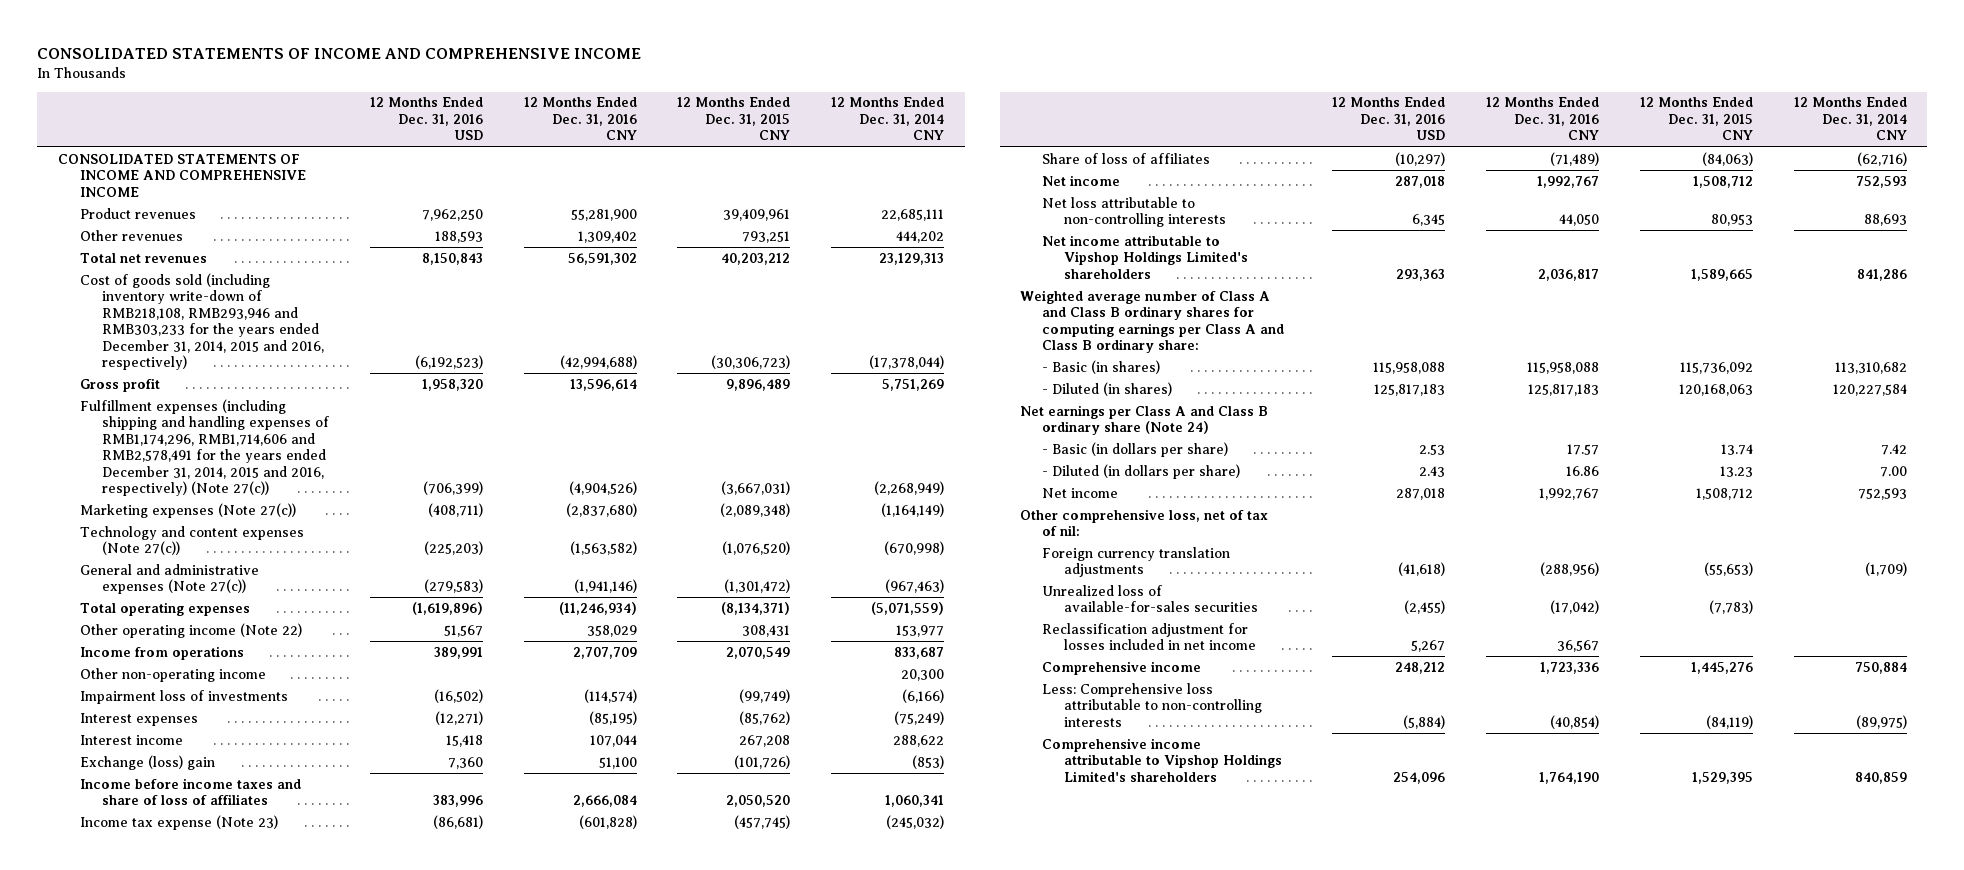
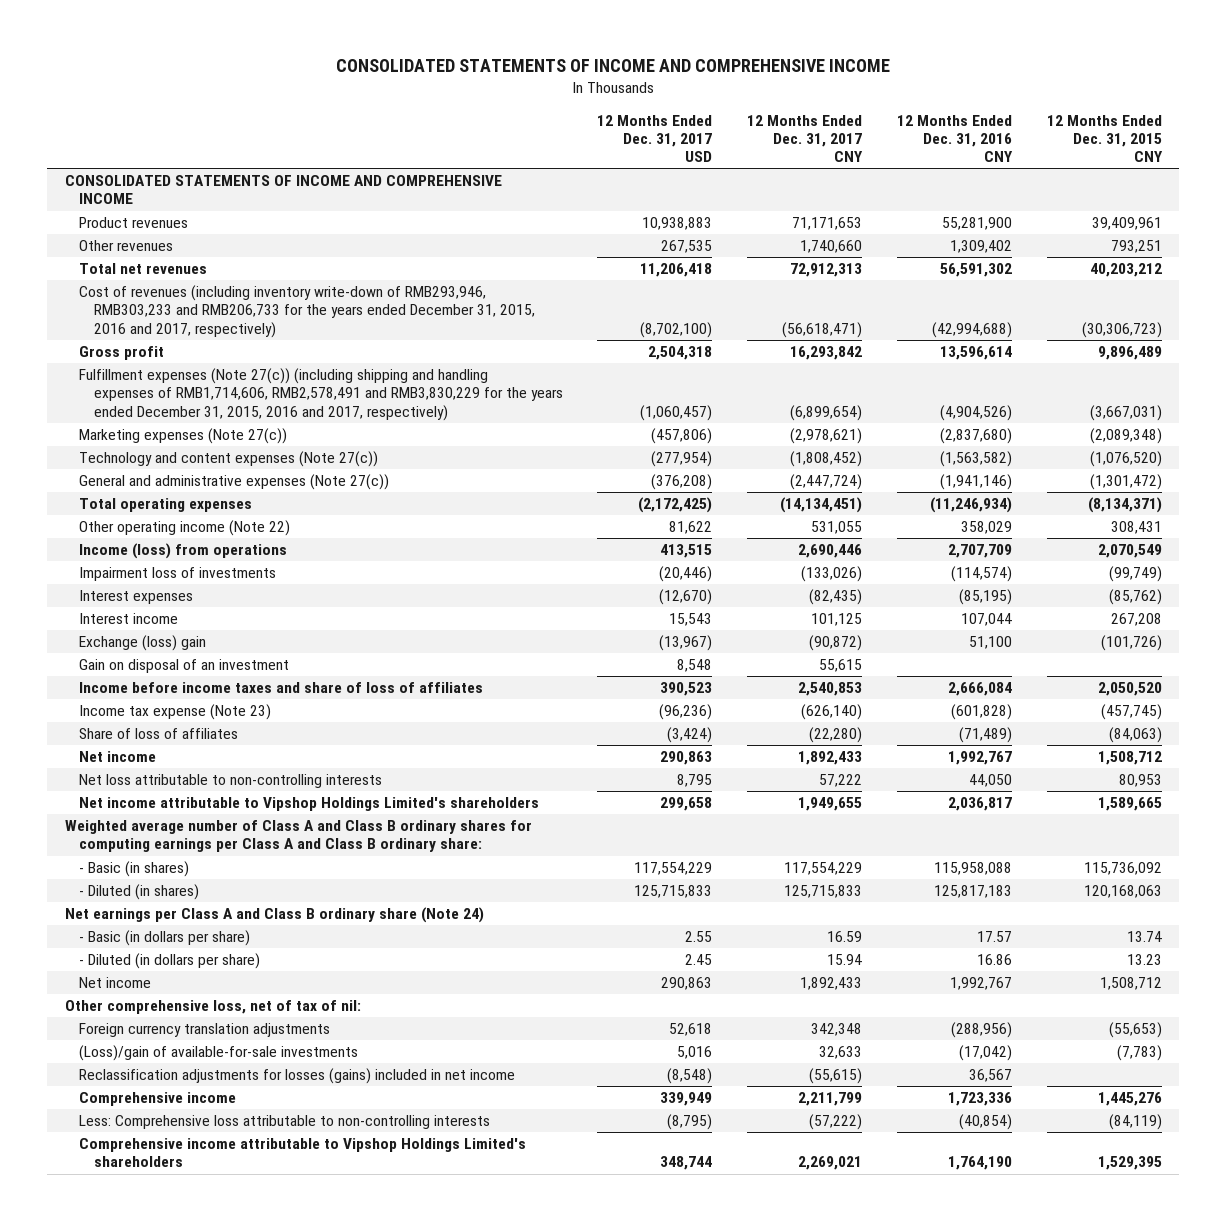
- | 12 Months Ended Dec. 31, 2016 USD | 12 Months Ended Dec. 31, 2016 CNY | 12 Months Ended Dec. 31, 2015 CNY | 12 Months Ended Dec. 31, 2014 CNY
+ | 12 Months Ended Dec. 31, 2017 USD | 12 Months Ended Dec. 31, 2017 CNY | 12 Months Ended Dec. 31, 2016 CNY | 12 Months Ended Dec. 31, 2015 CNY
- Cost of goods sold (including inventory write-down of RMB218,108, RMB293,946 and RMB303,233 for the years ended December 31, 2014, 2015 and 2016, respectively) | (6,192,523) | (42,994,688) | (30,306,723) | (17,378,044)
+ Cost of revenues (including inventory write-down of RMB293,946, RMB303,233 and RMB206,733 for the years ended December 31, 2015, 2016 and 2017, respectively) | (8,702,100) | (56,618,471) | (42,994,688) | (30,306,723)
- Fulfillment expenses (including shipping and handling expenses of RMB1,174,296, RMB1,714,606 and RMB2,578,491 for the years ended December 31, 2014, 2015 and 2016, respectively) (Note 27(c)) | (706,399) | (4,904,526) | (3,667,031) | (2,268,949)
+ Fulfillment expenses (Note 27(c)) (including shipping and handling expenses of RMB1,714,606, RMB2,578,491 and RMB3,830,229 for the years ended December 31, 2015, 2016 and 2017, respectively) | (1,060,457) | (6,899,654) | (4,904,526) | (3,667,031)
- Income from operations | 389,991 | 2,707,709 | 2,070,549 | 833,687
- Other non-operating income | | | | 20,300
+ Income (loss) from operations | 413,515 | 2,690,446 | 2,707,709 | 2,070,549
+ Gain on disposal of an investment | 8,548 | 55,615 | |
- Unrealized loss of available-for-sales securities | (2,455) | (17,042) | (7,783) |
- Reclassification adjustment for losses included in net income | 5,267 | 36,567 | |
+ (Loss)/gain of available-for-sale investments | 5,016 | 32,633 | (17,042) | (7,783)
+ Reclassification adjustments for losses (gains) included in net income | (8,548) | (55,615) | 36,567 |

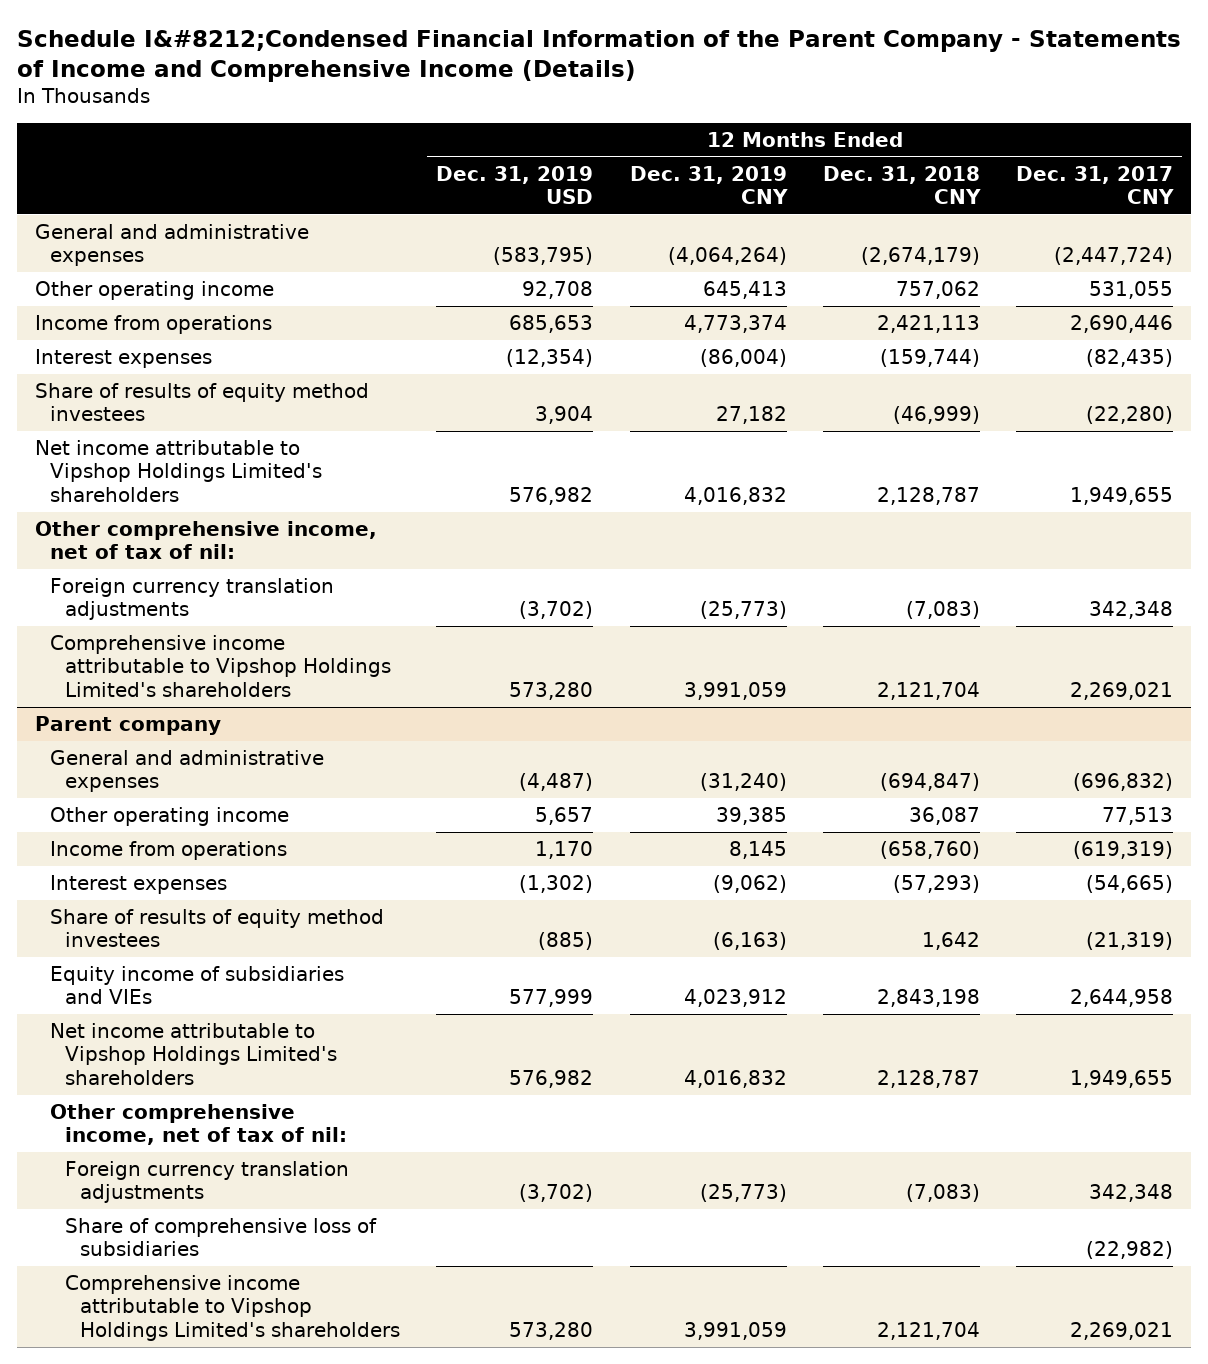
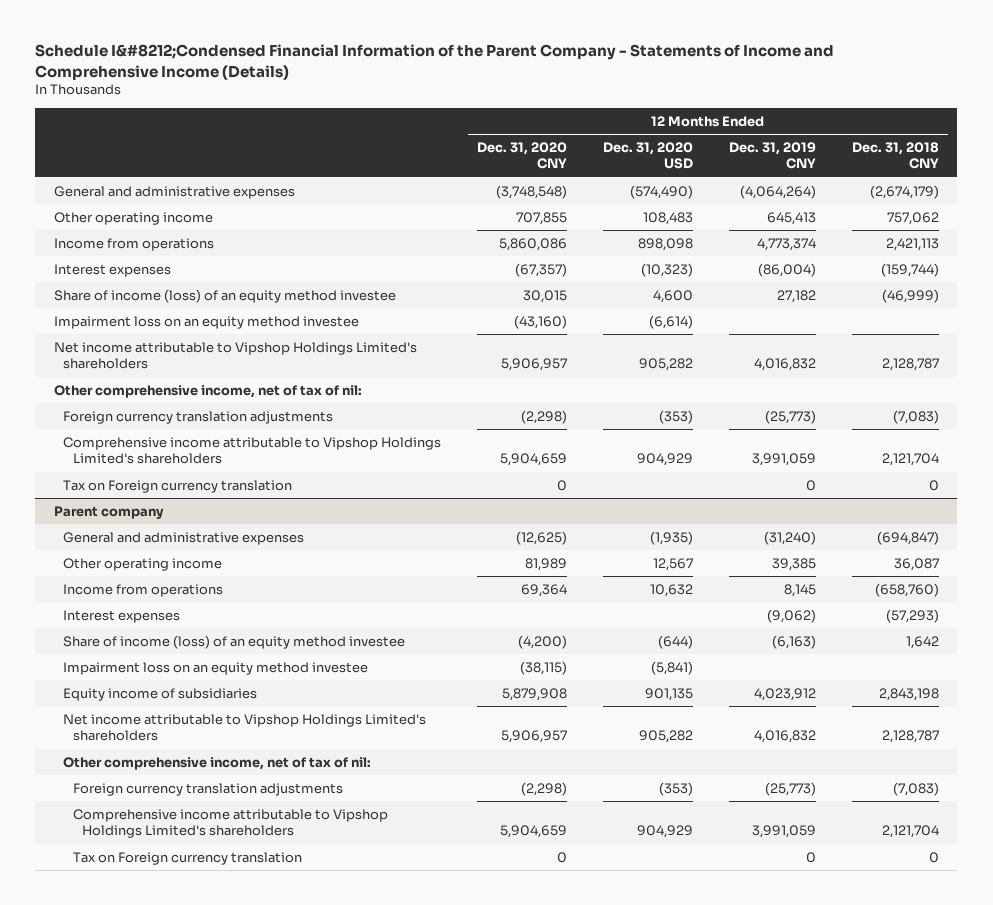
- | 12 Months Ended Dec. 31, 2019 USD | 12 Months Ended Dec. 31, 2019 CNY | 12 Months Ended Dec. 31, 2018 CNY | 12 Months Ended Dec. 31, 2017 CNY
+ | 12 Months Ended Dec. 31, 2020 CNY | 12 Months Ended Dec. 31, 2020 USD | 12 Months Ended Dec. 31, 2019 CNY | 12 Months Ended Dec. 31, 2018 CNY
- Share of results of equity method investees | 3,904 | 27,182 | (46,999) | (22,280)
+ Share of income (loss) of an equity method investee | 30,015 | 4,600 | 27,182 | (46,999)
+ Impairment loss on an equity method investee | (43,160) | (6,614) | |
+ Tax on Foreign currency translation | 0 | | 0 | 0
@ Parent company
- Share of results of equity method investees | (885) | (6,163) | 1,642 | (21,319)
- Equity income of subsidiaries and VIEs | 577,999 | 4,023,912 | 2,843,198 | 2,644,958
+ Share of income (loss) of an equity method investee | (4,200) | (644) | (6,163) | 1,642
+ Impairment loss on an equity method investee | (38,115) | (5,841) | |
+ Equity income of subsidiaries | 5,879,908 | 901,135 | 4,023,912 | 2,843,198
- Share of comprehensive loss of subsidiaries | | | | (22,982)
+ Tax on Foreign currency translation | 0 | | 0 | 0

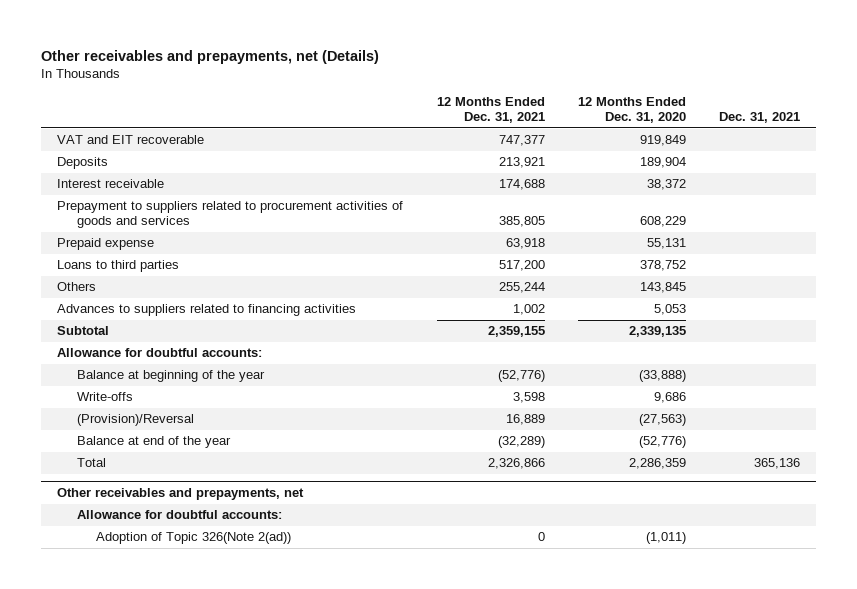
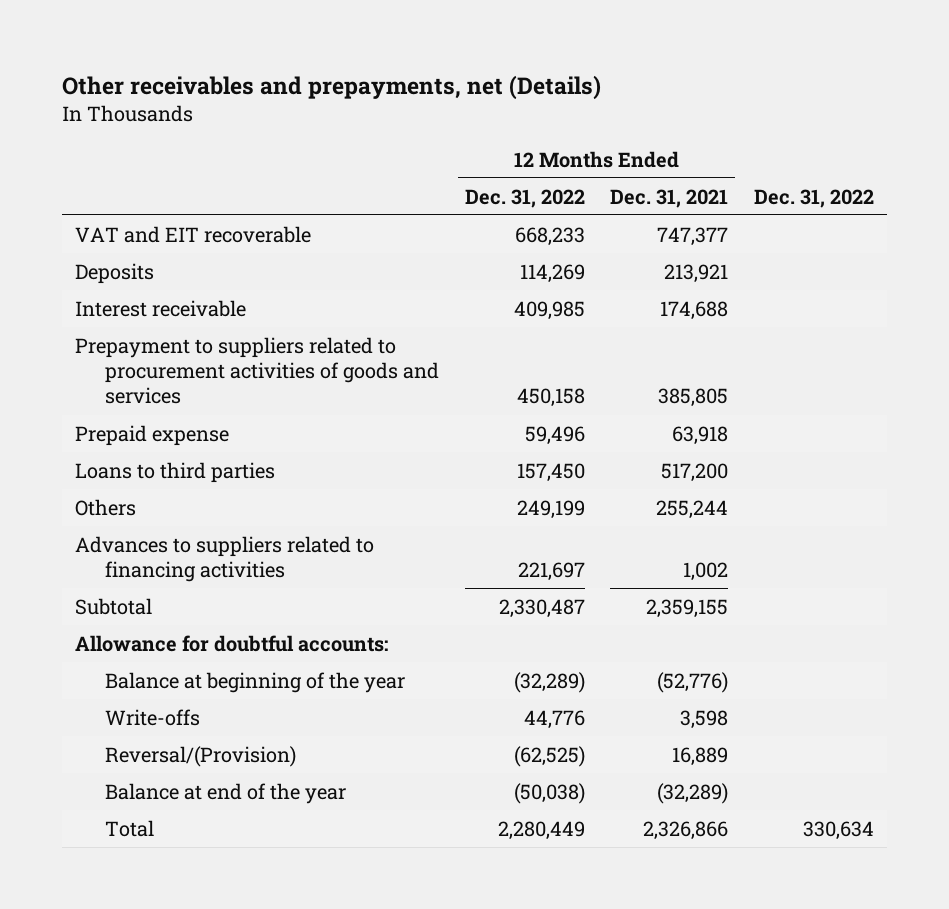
- | 12 Months Ended Dec. 31, 2021 | 12 Months Ended Dec. 31, 2020 | Dec. 31, 2021
+ | 12 Months Ended Dec. 31, 2022 | 12 Months Ended Dec. 31, 2021 | Dec. 31, 2022
- (Provision)/Reversal | 16,889 | (27,563) |
+ Reversal/(Provision) | (62,525) | 16,889 |
- Other receivables and prepayments, net
- Allowance for doubtful accounts:
- Adoption of Topic 326(Note 2(ad)) | 0 | (1,011) |

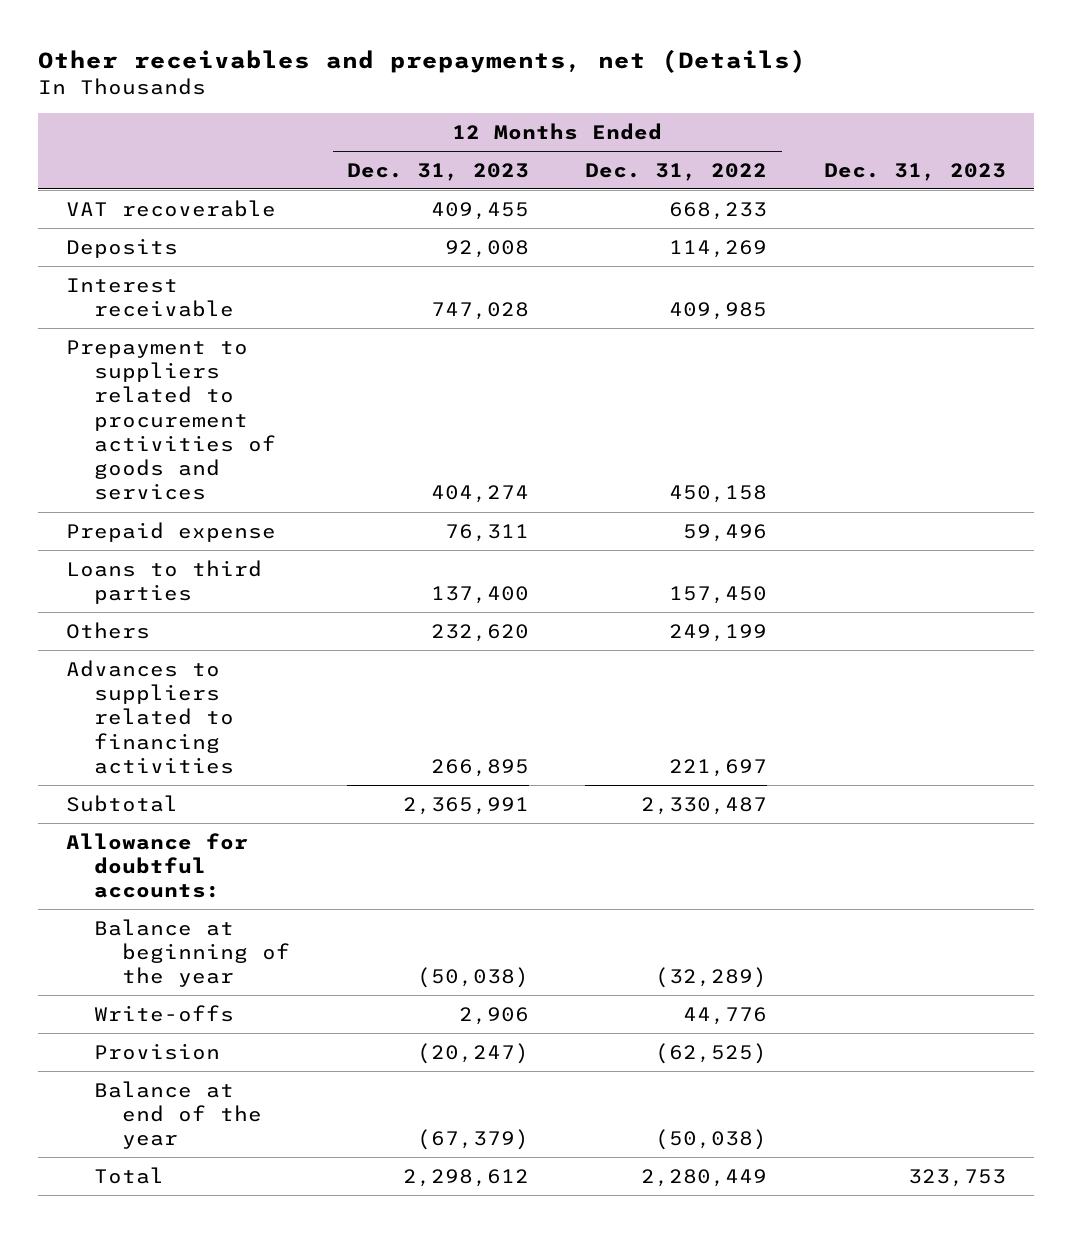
- | 12 Months Ended Dec. 31, 2022 | 12 Months Ended Dec. 31, 2021 | Dec. 31, 2022
+ | 12 Months Ended Dec. 31, 2023 | 12 Months Ended Dec. 31, 2022 | Dec. 31, 2023
- VAT and EIT recoverable | 668,233 | 747,377 |
+ VAT recoverable | 409,455 | 668,233 |
- Reversal/(Provision) | (62,525) | 16,889 |
+ Provision | (20,247) | (62,525) |

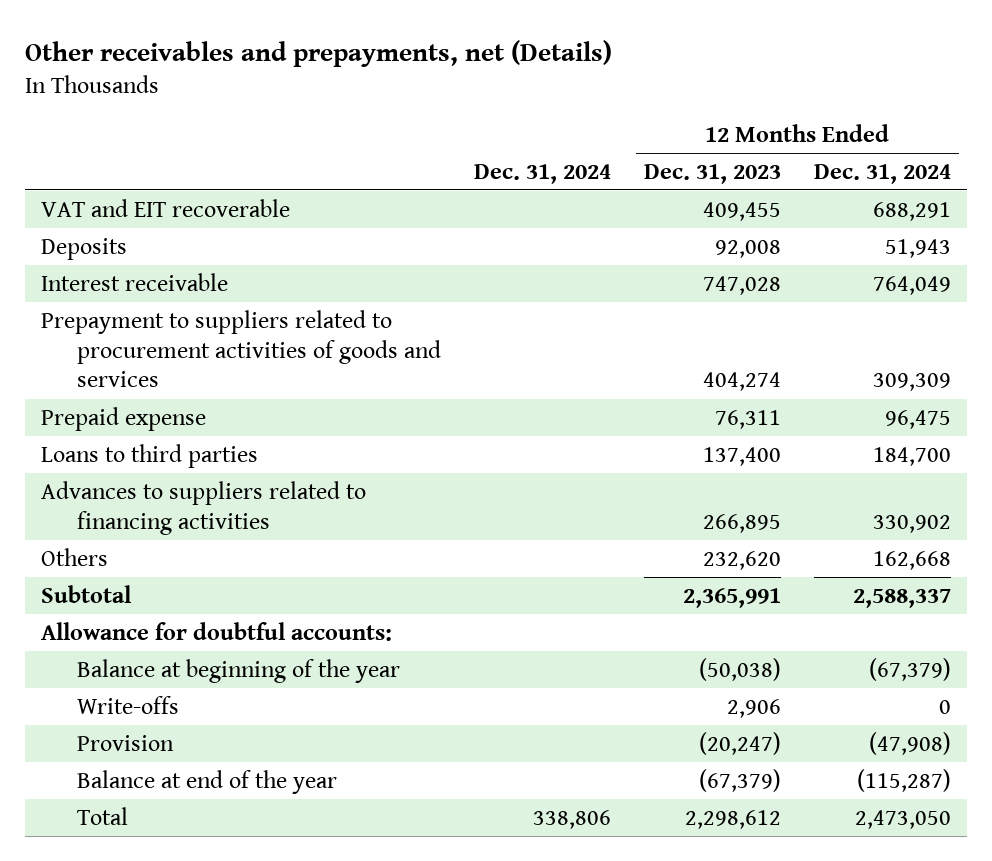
- | 12 Months Ended Dec. 31, 2023 | 12 Months Ended Dec. 31, 2022 | Dec. 31, 2023
+ | Dec. 31, 2024 | 12 Months Ended Dec. 31, 2023 | 12 Months Ended Dec. 31, 2024
- VAT recoverable | 409,455 | 668,233 |
+ VAT and EIT recoverable | | 409,455 | 688,291
moved down: Others | | 232,620 | 162,668

